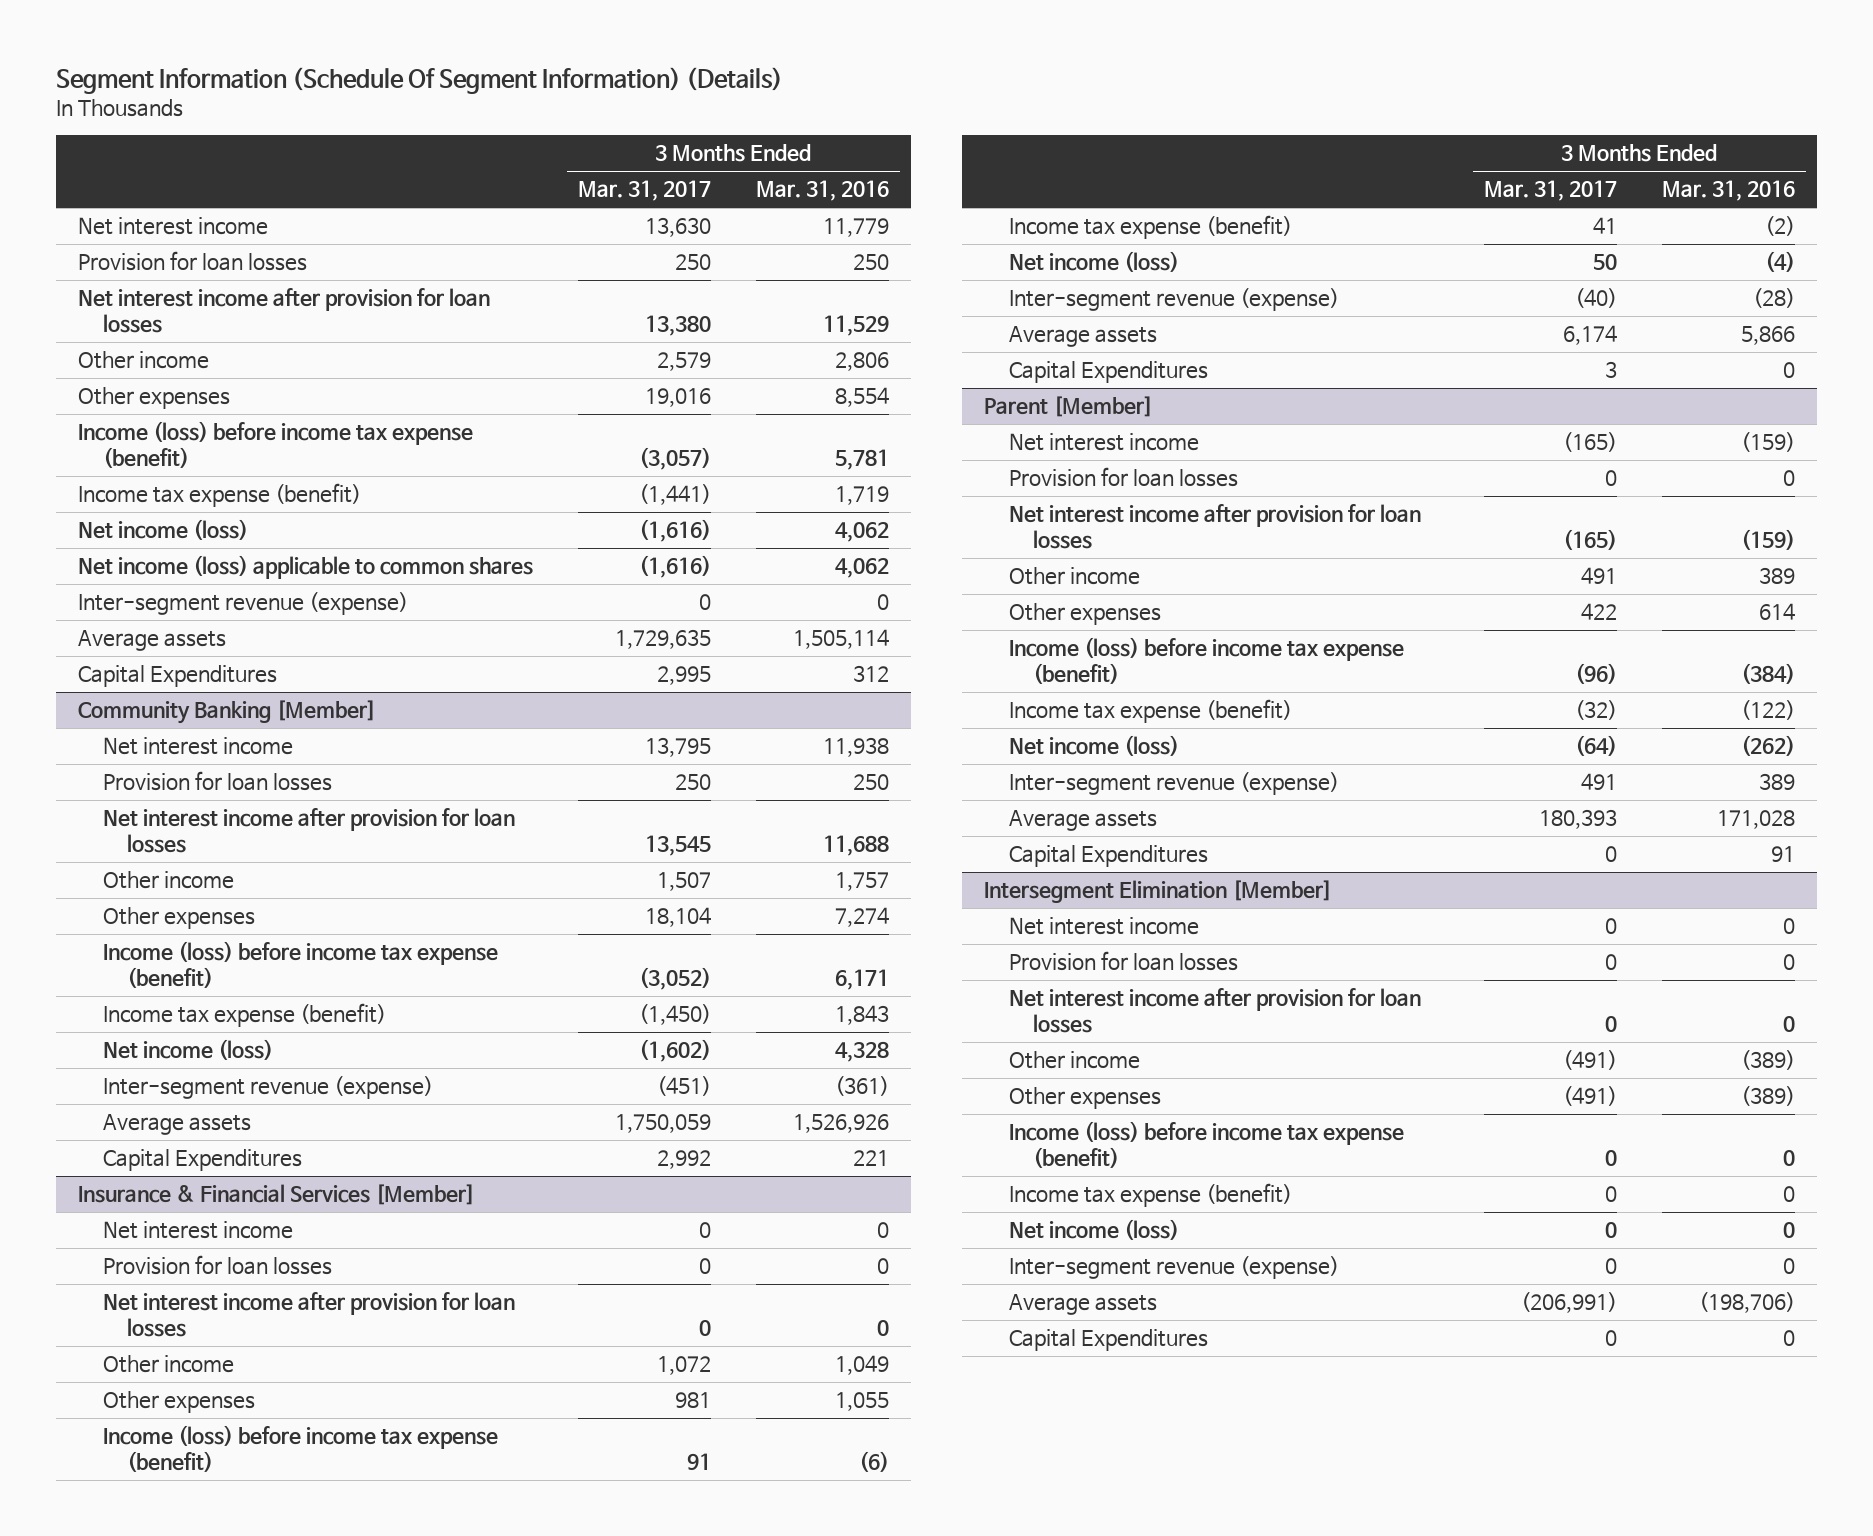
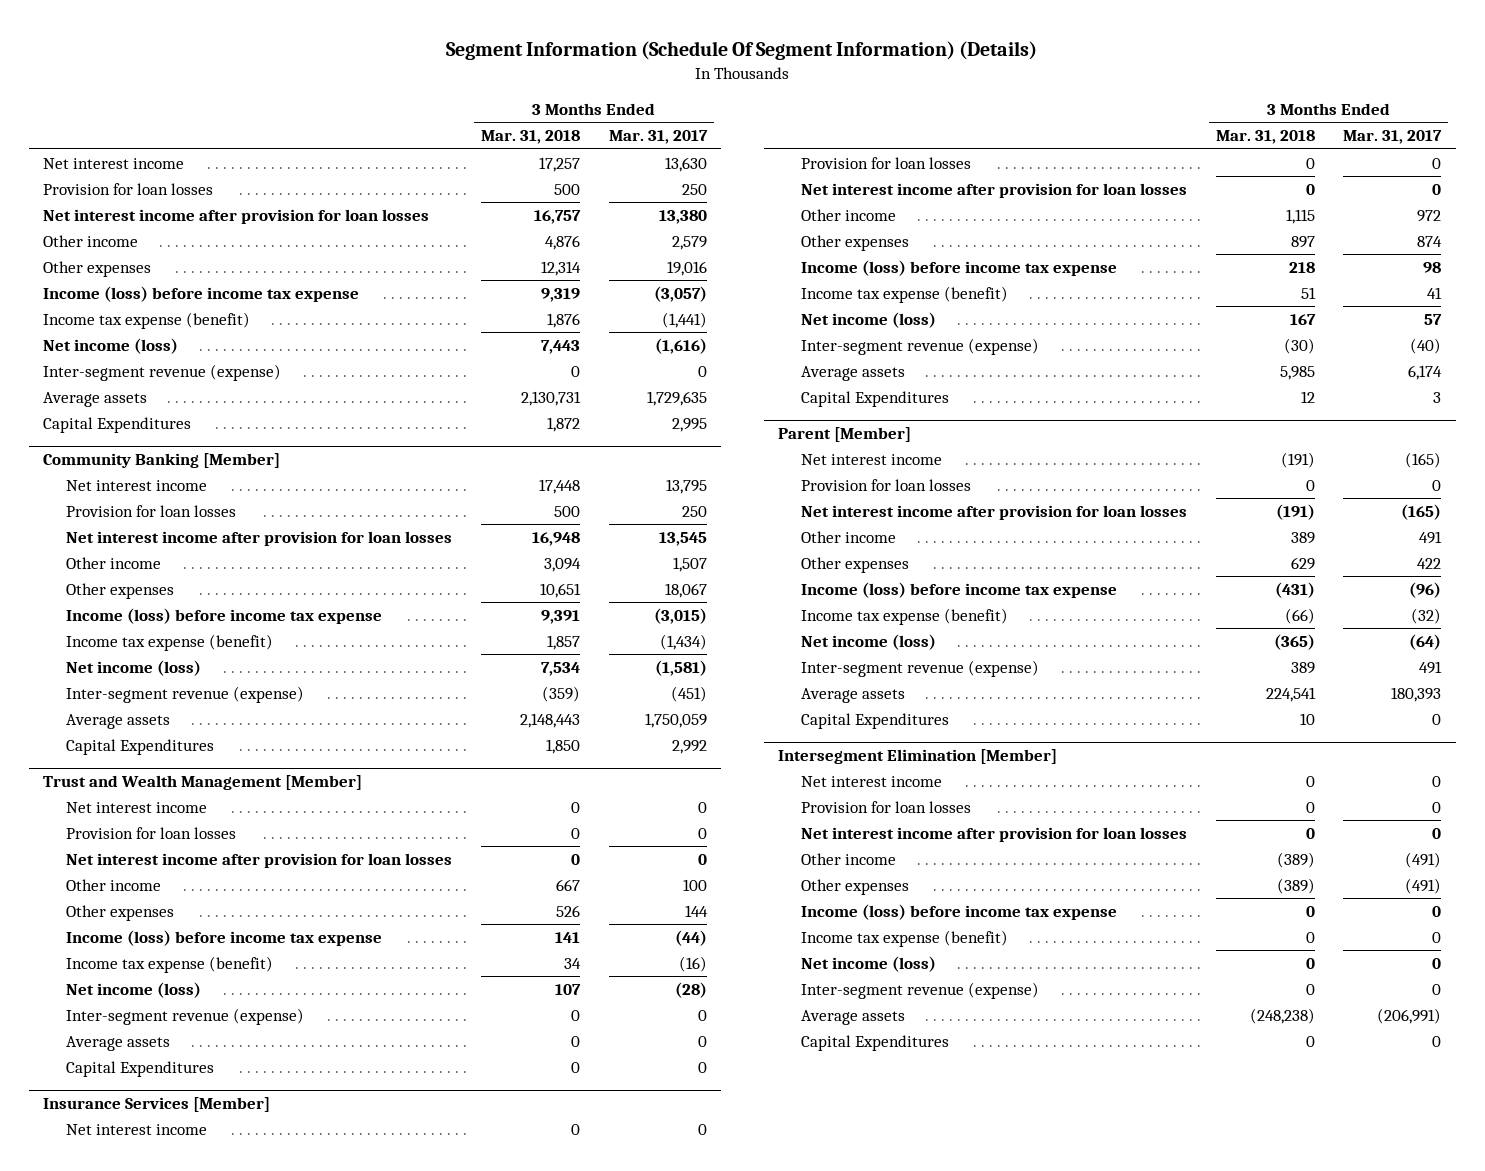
- | 3 Months Ended Mar. 31, 2017 | 3 Months Ended Mar. 31, 2016
+ | 3 Months Ended Mar. 31, 2018 | 3 Months Ended Mar. 31, 2017
- Income (loss) before income tax expense (benefit) | (3,057) | 5,781
+ Income (loss) before income tax expense | 9,319 | (3,057)
- Net income (loss) applicable to common shares | (1,616) | 4,062
@ Community Banking [Member]
- Other expenses | 18,104 | 7,274
- Income (loss) before income tax expense (benefit) | (3,052) | 6,171
- Income tax expense (benefit) | (1,450) | 1,843
- Net income (loss) | (1,602) | 4,328
+ Other expenses | 10,651 | 18,067
+ Income (loss) before income tax expense | 9,391 | (3,015)
+ Income tax expense (benefit) | 1,857 | (1,434)
+ Net income (loss) | 7,534 | (1,581)
- Insurance & Financial Services [Member]
+ Trust and Wealth Management [Member]
- Other income | 1,072 | 1,049
- Other expenses | 981 | 1,055
- Income (loss) before income tax expense (benefit) | 91 | (6)
+ Other income | 667 | 100
+ Other expenses | 526 | 144
+ Income (loss) before income tax expense | 141 | (44)
+ Income tax expense (benefit) | 34 | (16)
+ Net income (loss) | 107 | (28)
+ Inter-segment revenue (expense) | 0 | 0
+ Average assets | 0 | 0
+ Capital Expenditures | 0 | 0
+ Insurance Services [Member]
+ Net interest income | 0 | 0
+ Provision for loan losses | 0 | 0
+ Net interest income after provision for loan losses | 0 | 0
+ Other income | 1,115 | 972
+ Other expenses | 897 | 874
+ Income (loss) before income tax expense | 218 | 98
- Net income (loss) | 50 | (4)
+ Net income (loss) | 167 | 57
@ Parent [Member]
- Income (loss) before income tax expense (benefit) | (96) | (384)
+ Income (loss) before income tax expense | (431) | (96)
@ Intersegment Elimination [Member]
- Income (loss) before income tax expense (benefit) | 0 | 0
+ Income (loss) before income tax expense | 0 | 0

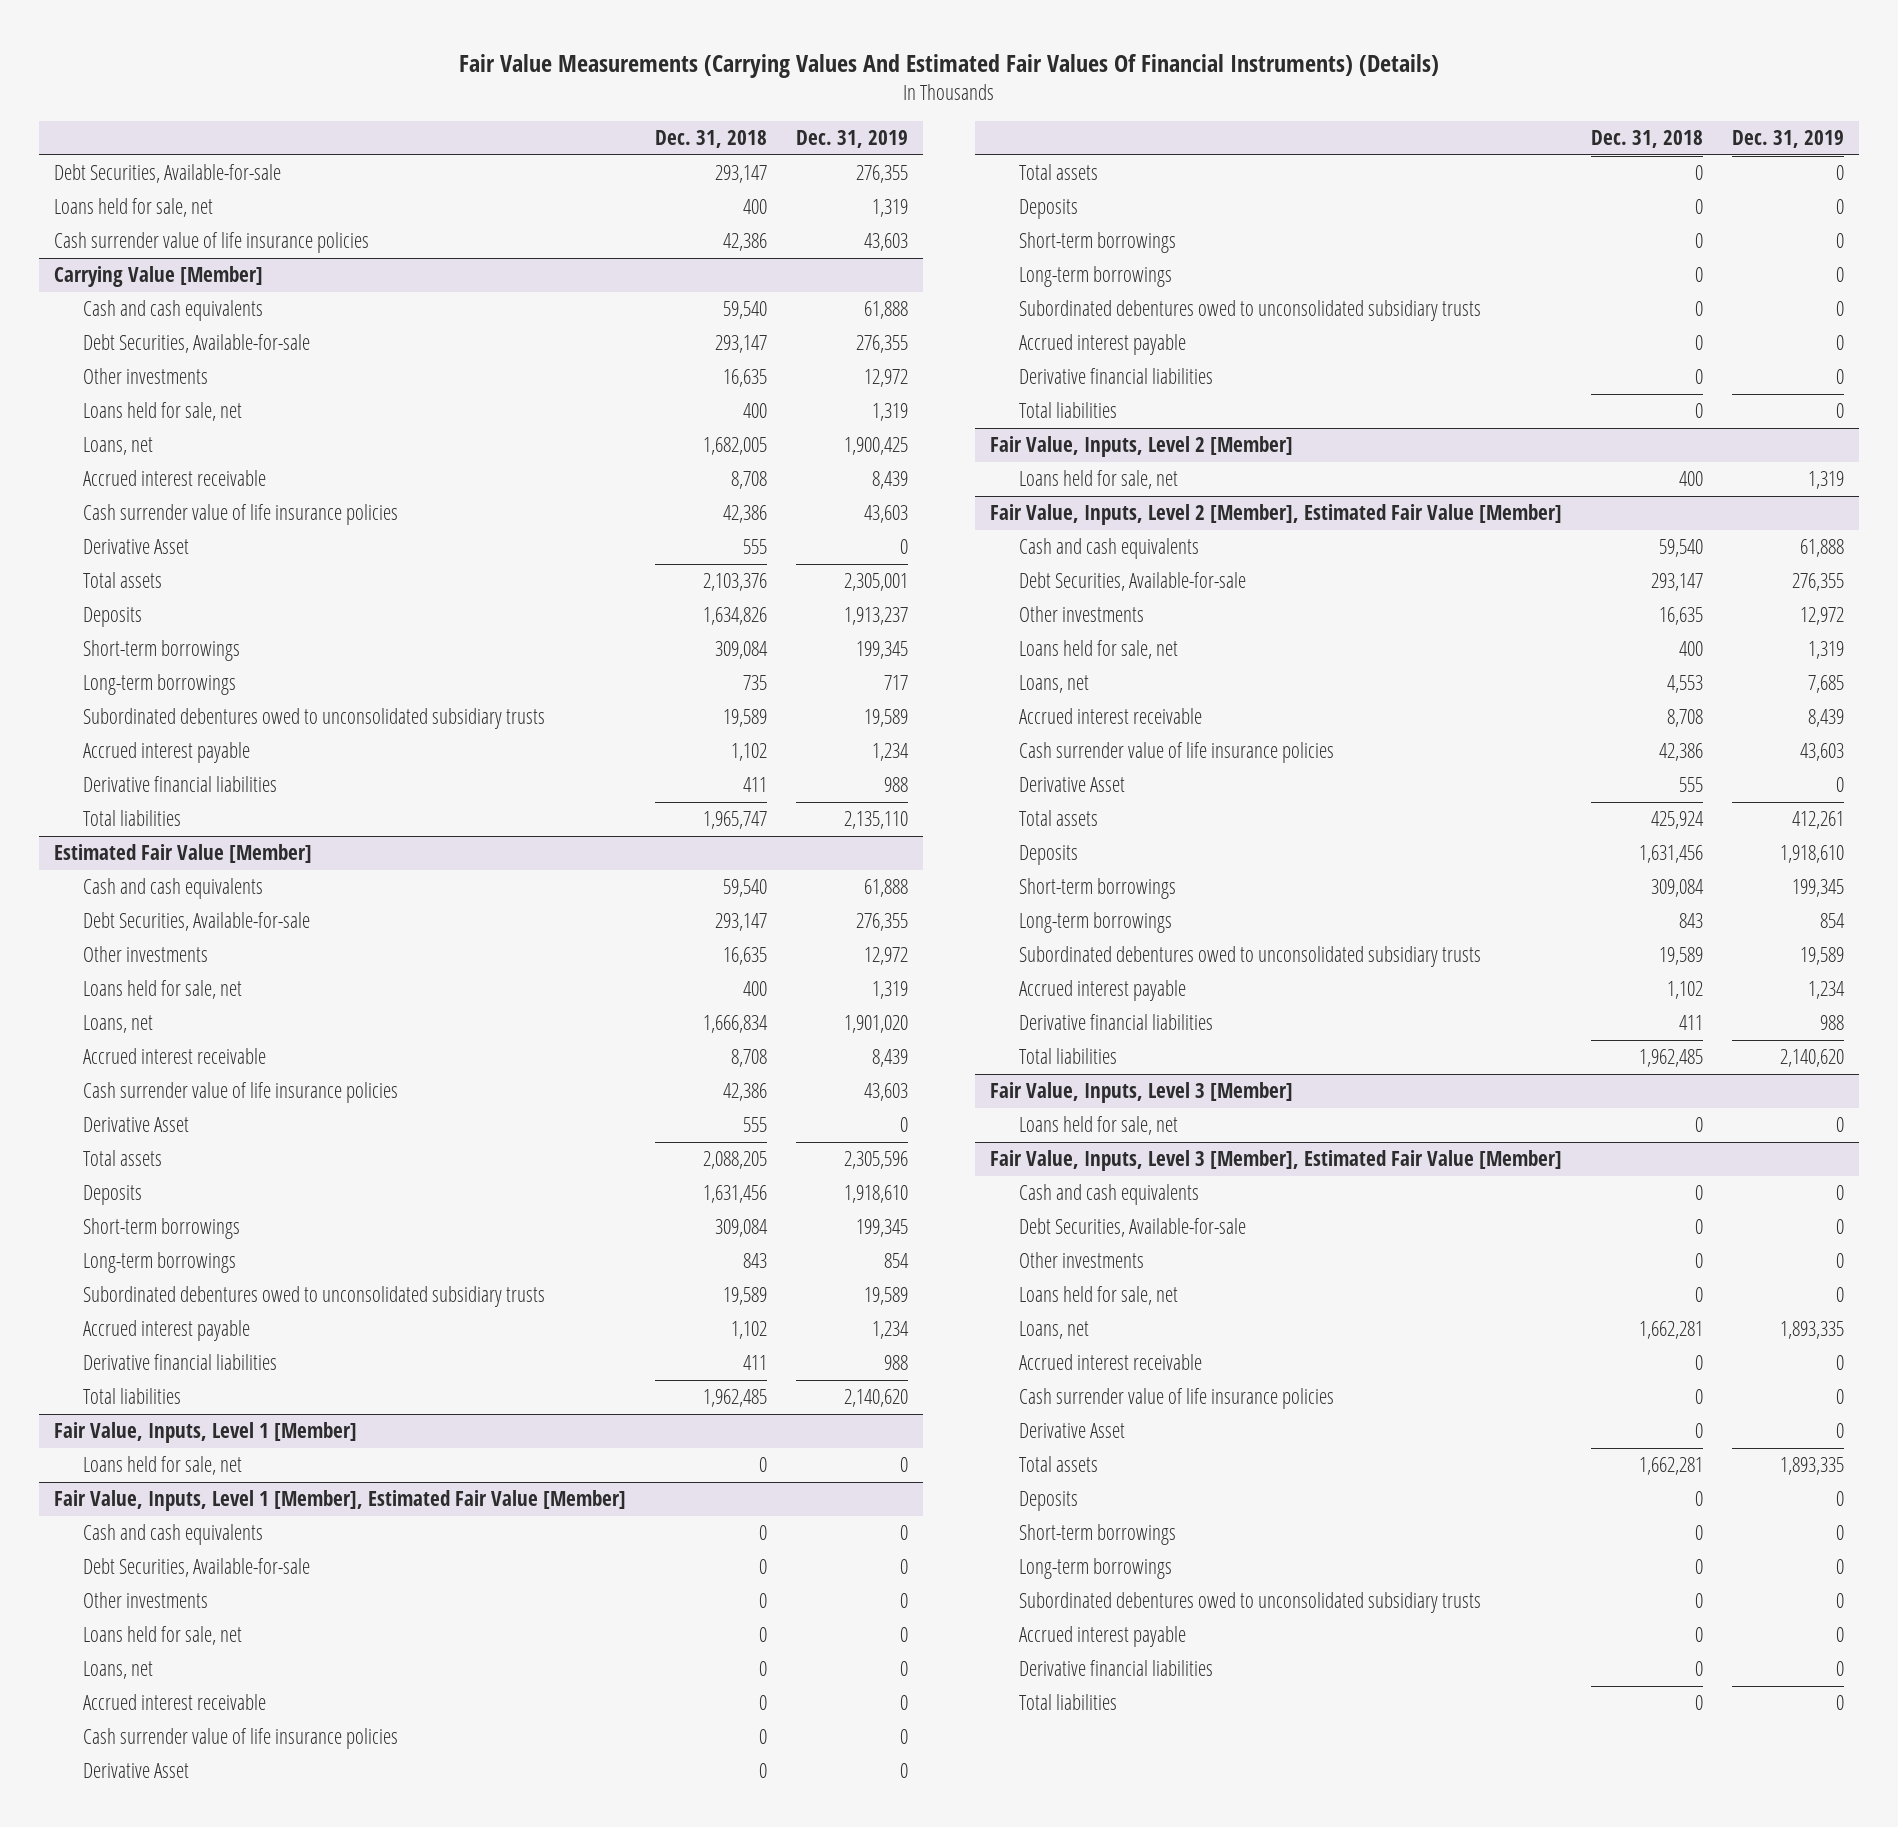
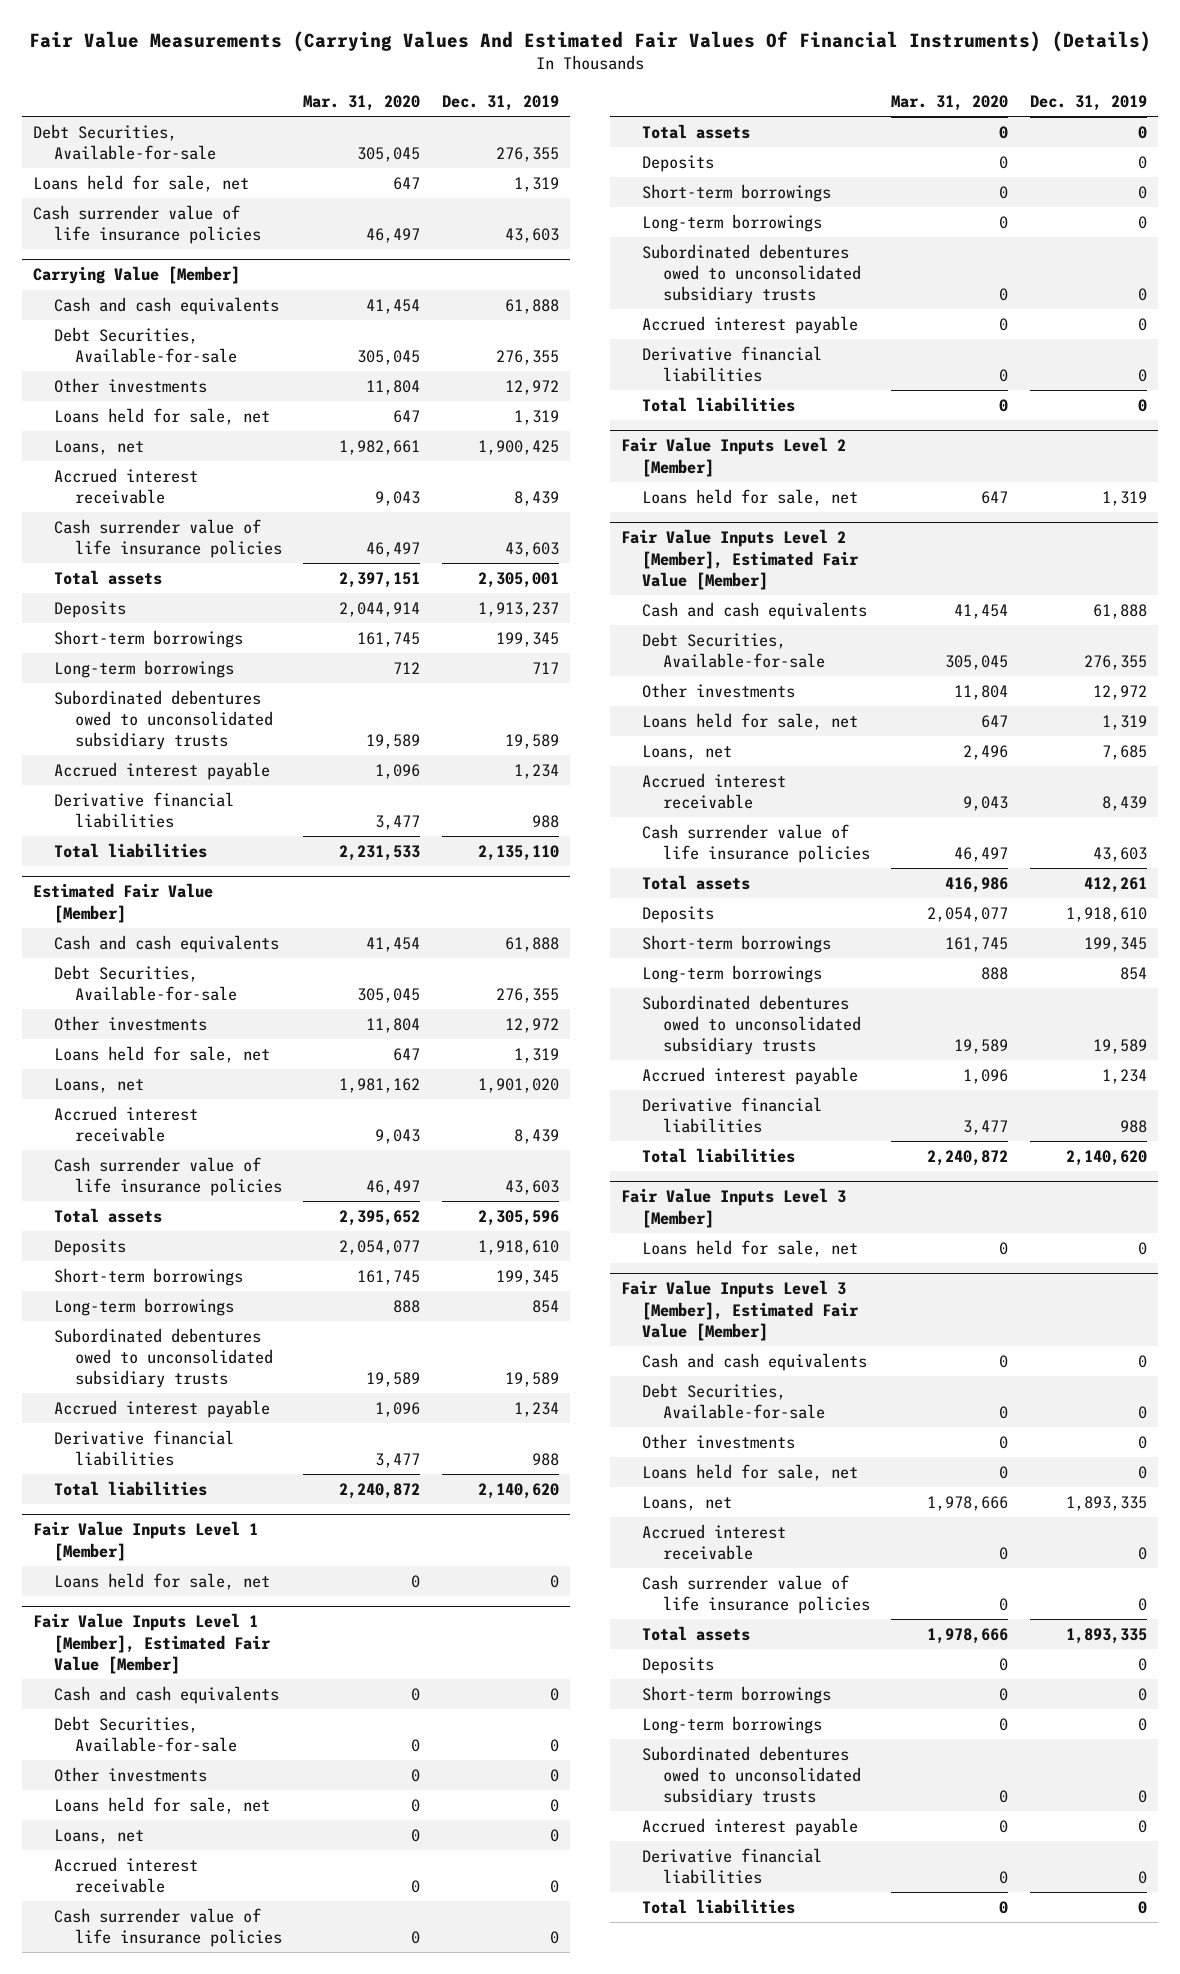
- | Dec. 31, 2018 | Dec. 31, 2019
+ | Mar. 31, 2020 | Dec. 31, 2019
@ Carrying Value [Member]
- Derivative Asset | 555 | 0
@ Estimated Fair Value [Member]
- Derivative Asset | 555 | 0
- Fair Value, Inputs, Level 1 [Member]
+ Fair Value Inputs Level 1 [Member]
- Fair Value, Inputs, Level 1 [Member], Estimated Fair Value [Member]
+ Fair Value Inputs Level 1 [Member], Estimated Fair Value [Member]
- Derivative Asset | 0 | 0
- Fair Value, Inputs, Level 2 [Member]
+ Fair Value Inputs Level 2 [Member]
- Fair Value, Inputs, Level 2 [Member], Estimated Fair Value [Member]
+ Fair Value Inputs Level 2 [Member], Estimated Fair Value [Member]
- Derivative Asset | 555 | 0
- Fair Value, Inputs, Level 3 [Member]
+ Fair Value Inputs Level 3 [Member]
- Fair Value, Inputs, Level 3 [Member], Estimated Fair Value [Member]
+ Fair Value Inputs Level 3 [Member], Estimated Fair Value [Member]
- Derivative Asset | 0 | 0

